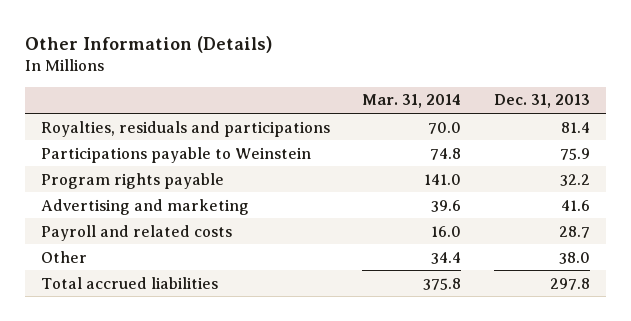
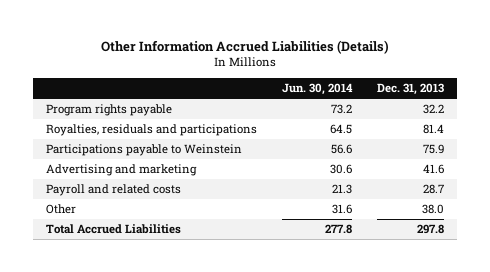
- Other Information (Details)
+ Other Information Accrued Liabilities (Details)
- | Mar. 31, 2014 | Dec. 31, 2013
+ | Jun. 30, 2014 | Dec. 31, 2013
moved up: Program rights payable | 73.2 | 32.2
- Total accrued liabilities | 375.8 | 297.8
+ Total Accrued Liabilities | 277.8 | 297.8

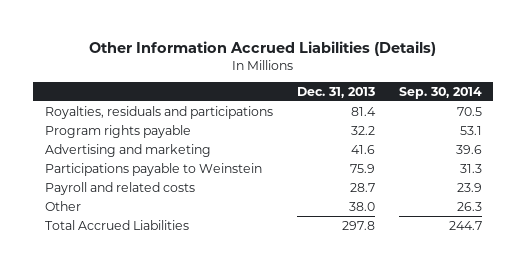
- | Jun. 30, 2014 | Dec. 31, 2013
+ | Dec. 31, 2013 | Sep. 30, 2014
moved down: Program rights payable | 32.2 | 53.1
moved down: Participations payable to Weinstein | 75.9 | 31.3

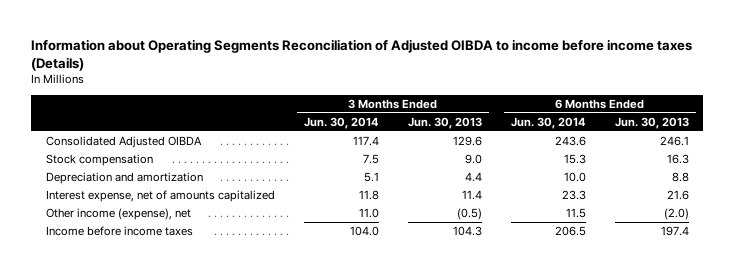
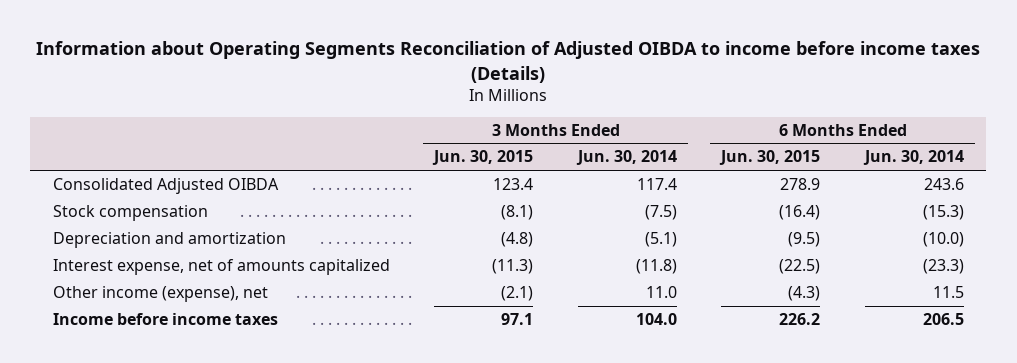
- | 3 Months Ended Jun. 30, 2014 | 3 Months Ended Jun. 30, 2013 | 6 Months Ended Jun. 30, 2014 | 6 Months Ended Jun. 30, 2013
+ | 3 Months Ended Jun. 30, 2015 | 3 Months Ended Jun. 30, 2014 | 6 Months Ended Jun. 30, 2015 | 6 Months Ended Jun. 30, 2014
- Stock compensation | 7.5 | 9.0 | 15.3 | 16.3
- Depreciation and amortization | 5.1 | 4.4 | 10.0 | 8.8
- Interest expense, net of amounts capitalized | 11.8 | 11.4 | 23.3 | 21.6
+ Stock compensation | (8.1) | (7.5) | (16.4) | (15.3)
+ Depreciation and amortization | (4.8) | (5.1) | (9.5) | (10.0)
+ Interest expense, net of amounts capitalized | (11.3) | (11.8) | (22.5) | (23.3)

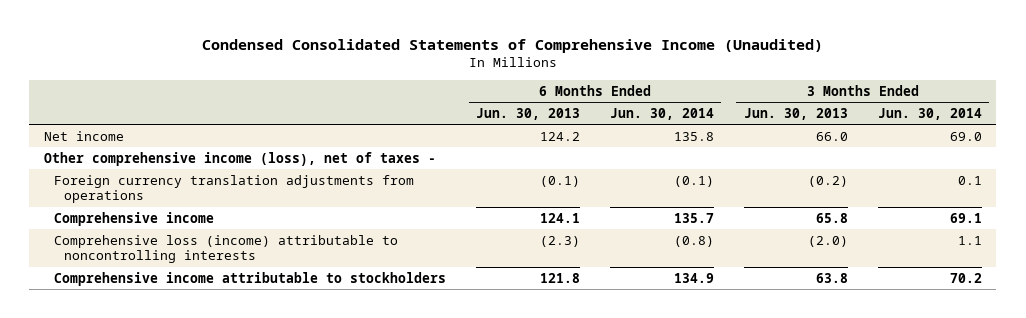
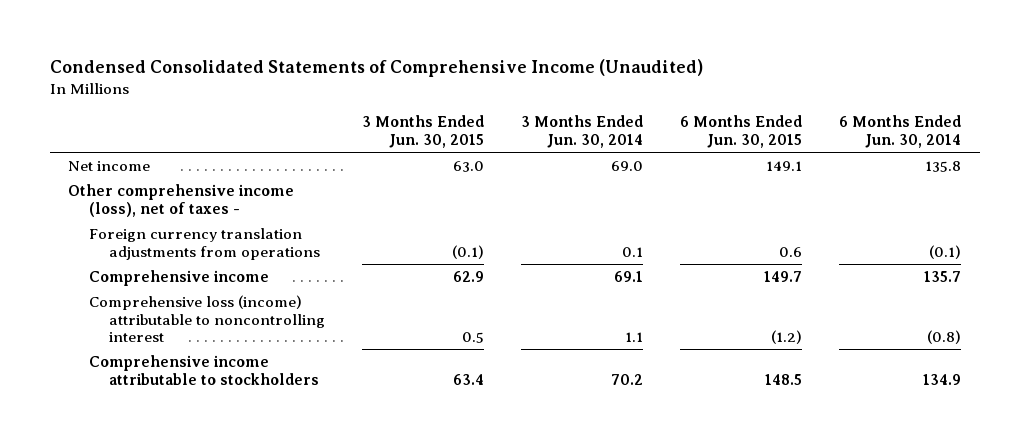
- | 6 Months Ended Jun. 30, 2013 | 6 Months Ended Jun. 30, 2014 | 3 Months Ended Jun. 30, 2013 | 3 Months Ended Jun. 30, 2014
+ | 3 Months Ended Jun. 30, 2015 | 3 Months Ended Jun. 30, 2014 | 6 Months Ended Jun. 30, 2015 | 6 Months Ended Jun. 30, 2014
- Comprehensive loss (income) attributable to noncontrolling interests | (2.3) | (0.8) | (2.0) | 1.1
+ Comprehensive loss (income) attributable to noncontrolling interest | 0.5 | 1.1 | (1.2) | (0.8)

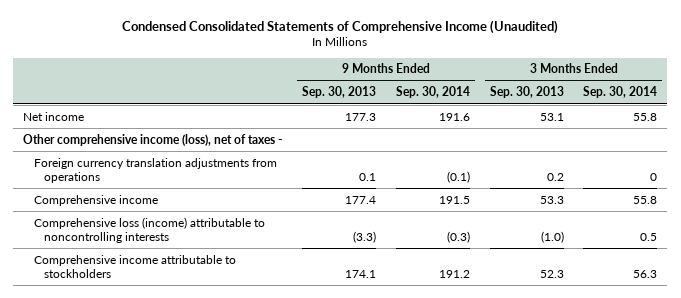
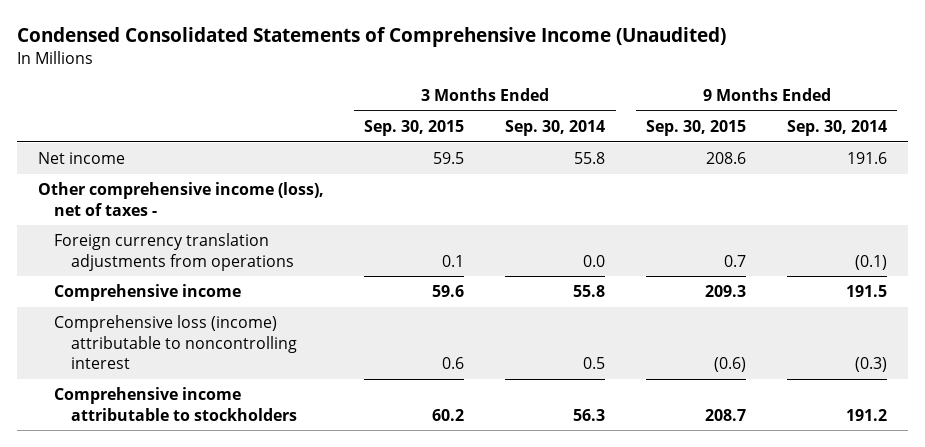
- | 9 Months Ended Sep. 30, 2013 | 9 Months Ended Sep. 30, 2014 | 3 Months Ended Sep. 30, 2013 | 3 Months Ended Sep. 30, 2014
+ | 3 Months Ended Sep. 30, 2015 | 3 Months Ended Sep. 30, 2014 | 9 Months Ended Sep. 30, 2015 | 9 Months Ended Sep. 30, 2014
- Foreign currency translation adjustments from operations | 0.1 | (0.1) | 0.2 | 0
+ Foreign currency translation adjustments from operations | 0.1 | 0.0 | 0.7 | (0.1)
- Comprehensive loss (income) attributable to noncontrolling interests | (3.3) | (0.3) | (1.0) | 0.5
+ Comprehensive loss (income) attributable to noncontrolling interest | 0.6 | 0.5 | (0.6) | (0.3)

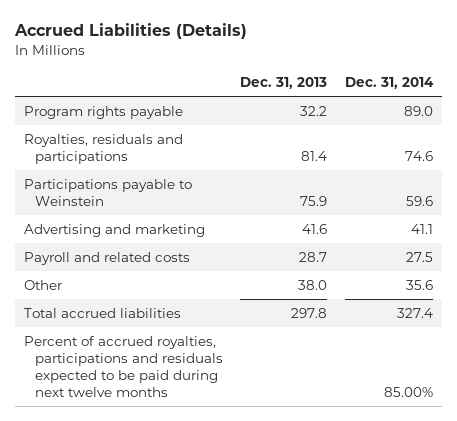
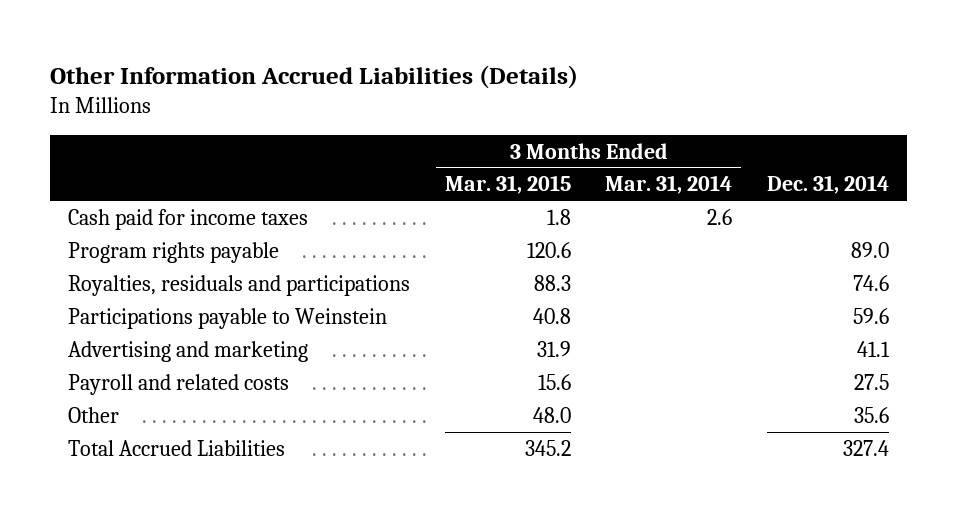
- Accrued Liabilities (Details)
+ Other Information Accrued Liabilities (Details)
- | Dec. 31, 2013 | Dec. 31, 2014
+ | 3 Months Ended Mar. 31, 2015 | 3 Months Ended Mar. 31, 2014 | Dec. 31, 2014
+ Cash paid for income taxes | 1.8 | 2.6 |
- Total accrued liabilities | 297.8 | 327.4
- Percent of accrued royalties, participations and residuals expected to be paid during next twelve months | | 85.00%
+ Total Accrued Liabilities | 345.2 | | 327.4

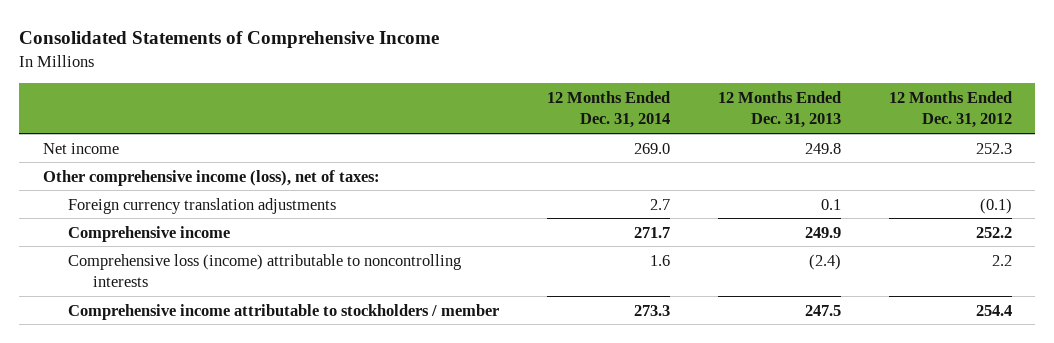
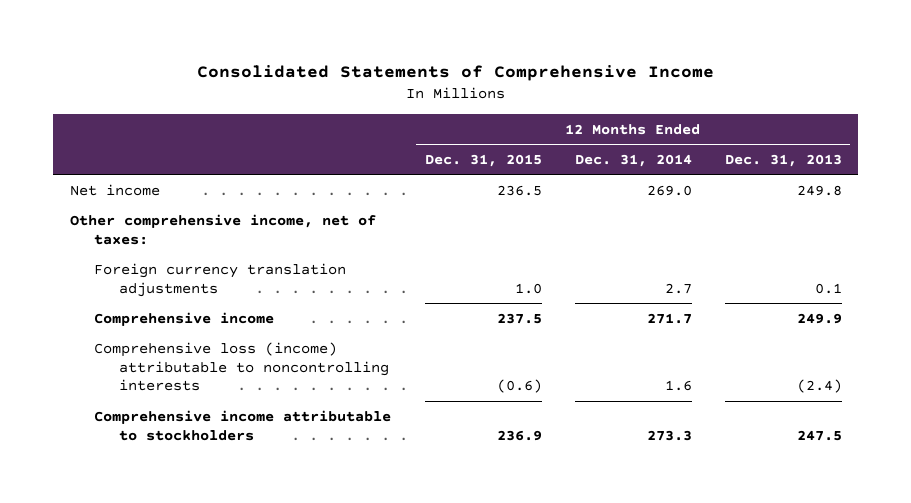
- | 12 Months Ended Dec. 31, 2014 | 12 Months Ended Dec. 31, 2013 | 12 Months Ended Dec. 31, 2012
+ | 12 Months Ended Dec. 31, 2015 | 12 Months Ended Dec. 31, 2014 | 12 Months Ended Dec. 31, 2013
- Other comprehensive income (loss), net of taxes:
+ Other comprehensive income, net of taxes:
- Comprehensive income attributable to stockholders / member | 273.3 | 247.5 | 254.4
+ Comprehensive income attributable to stockholders | 236.9 | 273.3 | 247.5

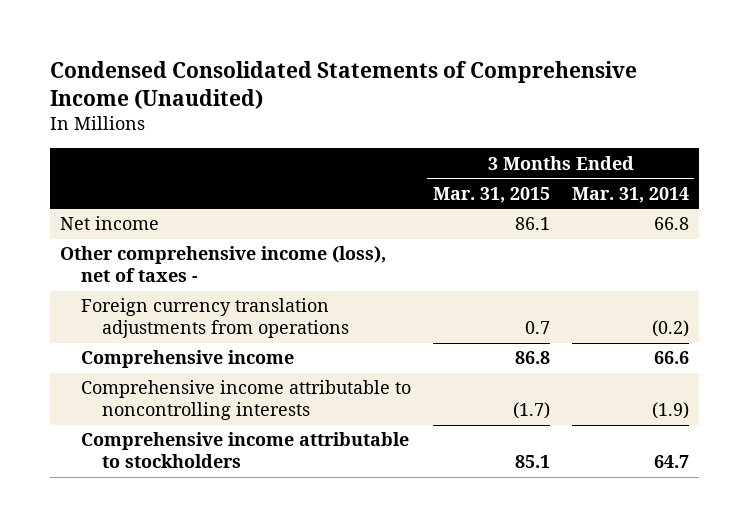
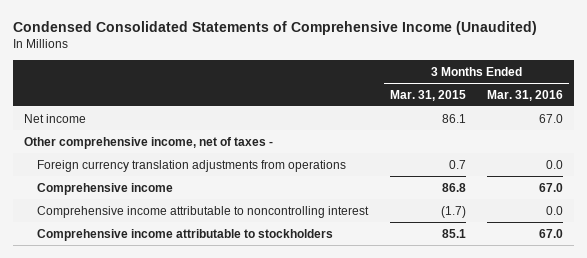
- | 3 Months Ended Mar. 31, 2015 | 3 Months Ended Mar. 31, 2014
+ | 3 Months Ended Mar. 31, 2015 | 3 Months Ended Mar. 31, 2016
- Other comprehensive income (loss), net of taxes -
+ Other comprehensive income, net of taxes -
- Comprehensive income attributable to noncontrolling interests | (1.7) | (1.9)
+ Comprehensive income attributable to noncontrolling interest | (1.7) | 0.0

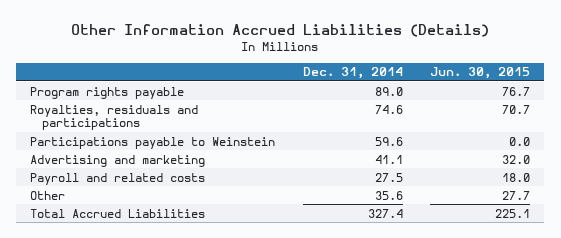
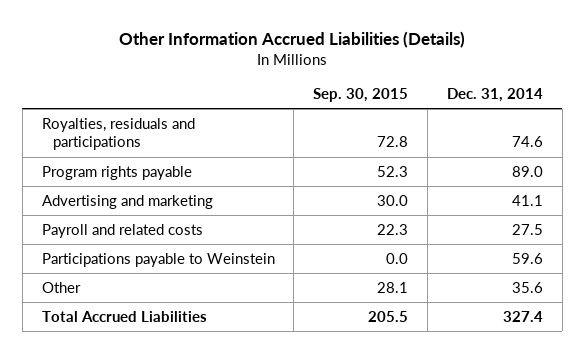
- | Dec. 31, 2014 | Jun. 30, 2015
+ | Sep. 30, 2015 | Dec. 31, 2014
moved down: Program rights payable | 52.3 | 89.0
moved down: Participations payable to Weinstein | 0.0 | 59.6

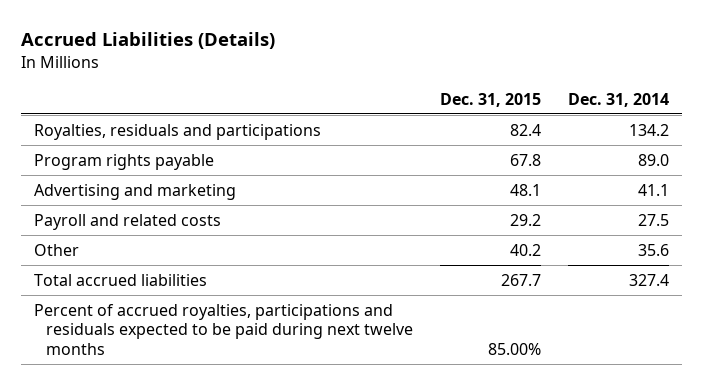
- Other Information Accrued Liabilities (Details)
+ Accrued Liabilities (Details)
- | Sep. 30, 2015 | Dec. 31, 2014
+ | Dec. 31, 2015 | Dec. 31, 2014
- Royalties, residuals and participations | 72.8 | 74.6
+ Royalties, residuals and participations | 82.4 | 134.2
- Participations payable to Weinstein | 0.0 | 59.6
- Total Accrued Liabilities | 205.5 | 327.4
+ Total accrued liabilities | 267.7 | 327.4
+ Percent of accrued royalties, participations and residuals expected to be paid during next twelve months | 85.00% |

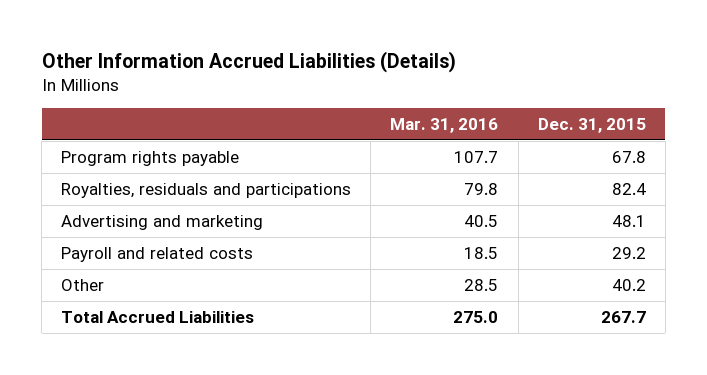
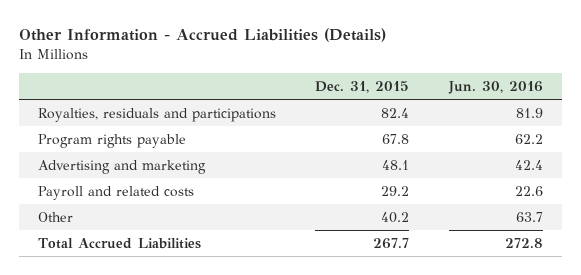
- Other Information Accrued Liabilities (Details)
+ Other Information - Accrued Liabilities (Details)
- | Mar. 31, 2016 | Dec. 31, 2015
+ | Dec. 31, 2015 | Jun. 30, 2016
moved down: Program rights payable | 67.8 | 62.2

